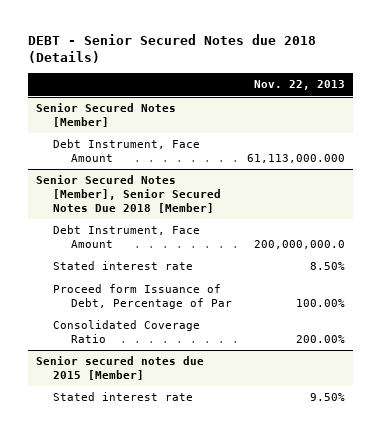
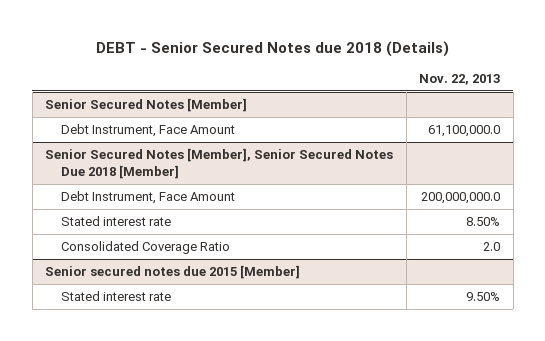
@ Senior Secured Notes [Member]
- Debt Instrument, Face Amount | 61,113,000.000
+ Debt Instrument, Face Amount | 61,100,000.0
@ Senior Secured Notes [Member], Senior Secured Notes Due 2018 [Member]
- Proceed form Issuance of Debt, Percentage of Par | 100.00%
- Consolidated Coverage Ratio | 200.00%
+ Consolidated Coverage Ratio | 2.0

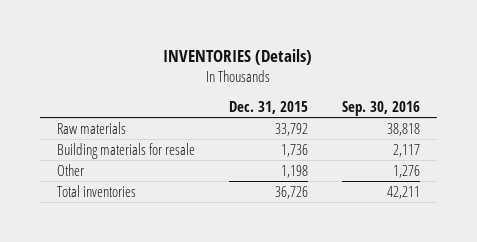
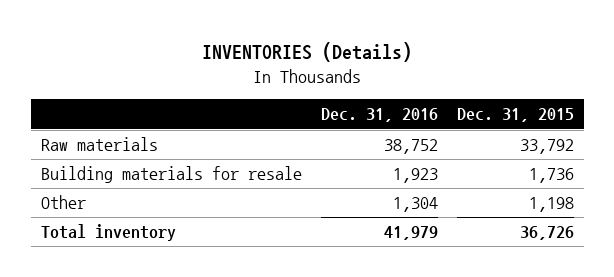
- | Dec. 31, 2015 | Sep. 30, 2016
+ | Dec. 31, 2016 | Dec. 31, 2015
- Total inventories | 36,726 | 42,211
+ Total inventory | 41,979 | 36,726

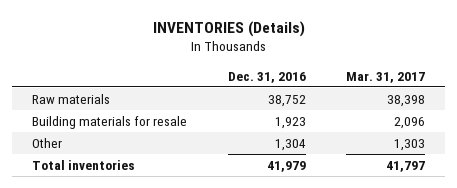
- | Dec. 31, 2016 | Dec. 31, 2015
+ | Dec. 31, 2016 | Mar. 31, 2017
- Total inventory | 41,979 | 36,726
+ Total inventories | 41,979 | 41,797

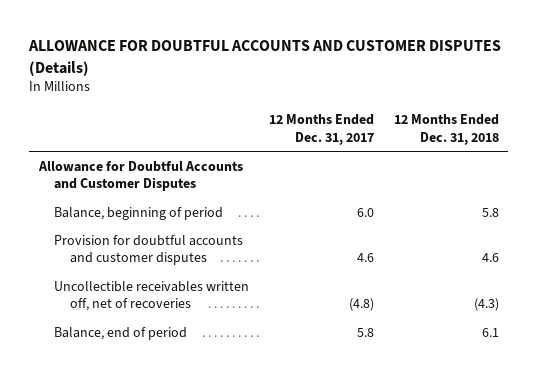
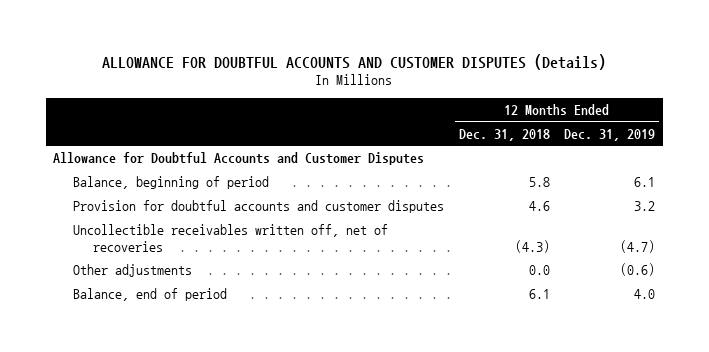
- | 12 Months Ended Dec. 31, 2017 | 12 Months Ended Dec. 31, 2018
+ | 12 Months Ended Dec. 31, 2018 | 12 Months Ended Dec. 31, 2019
+ Other adjustments | 0.0 | (0.6)

